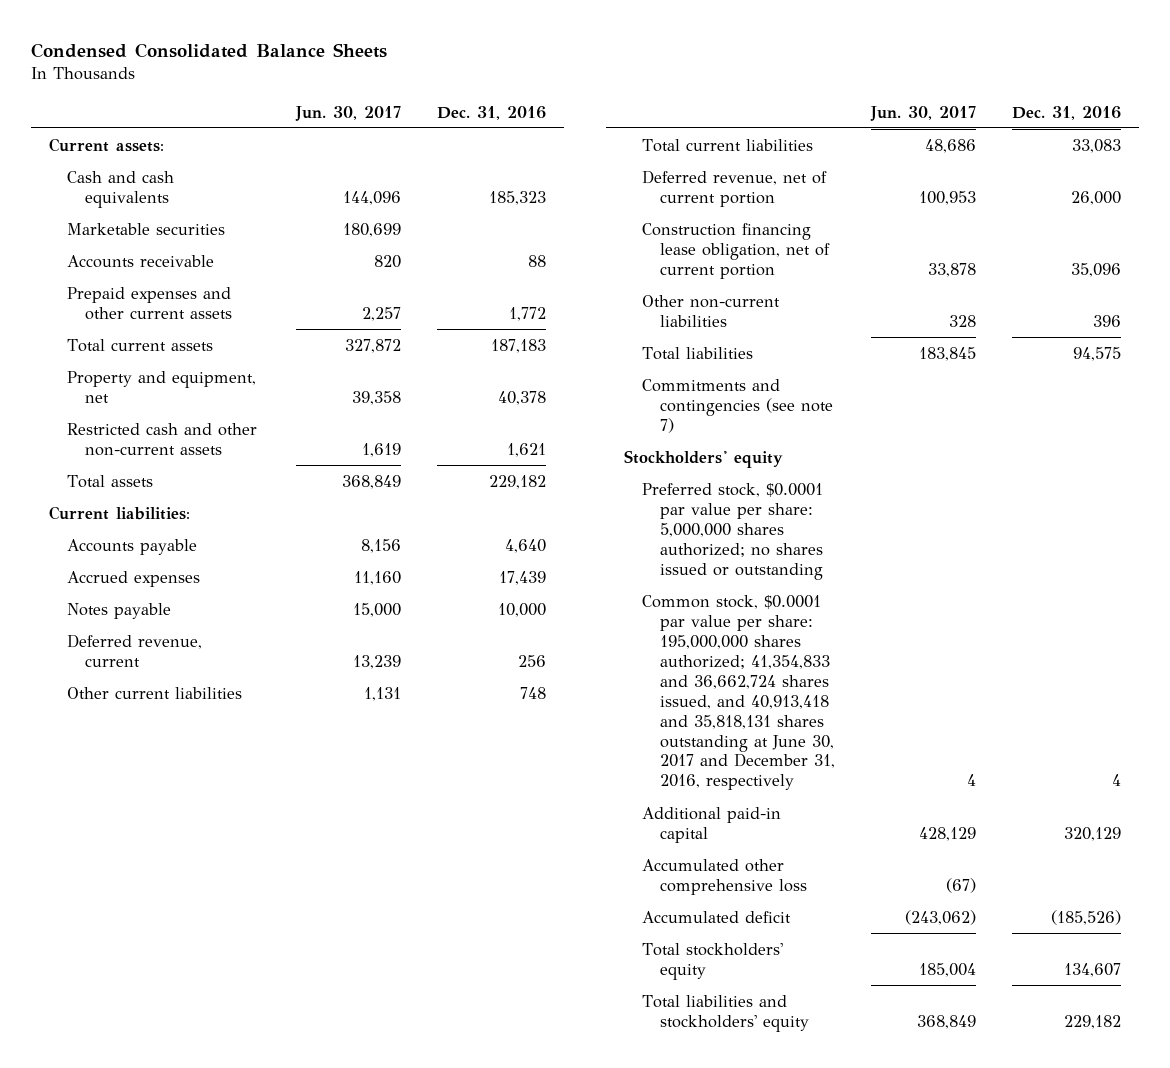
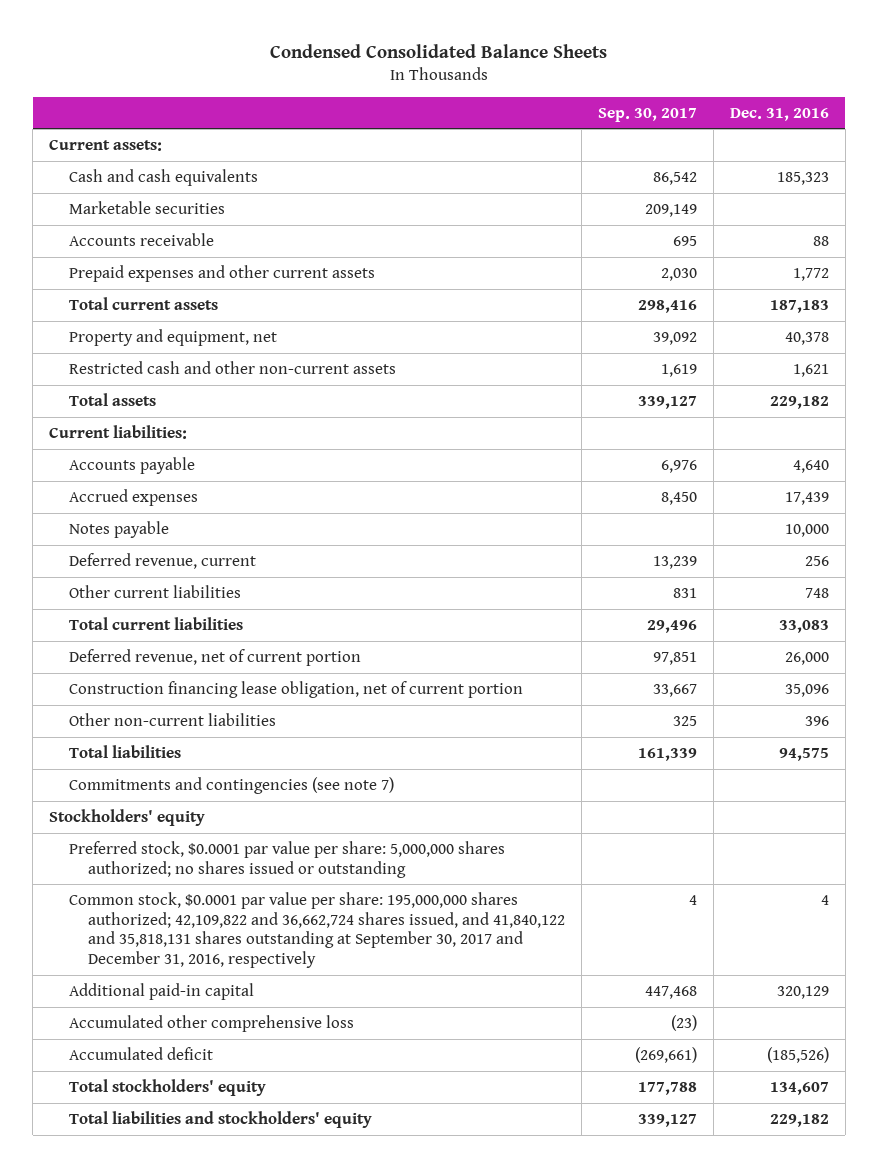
- | Jun. 30, 2017 | Dec. 31, 2016
+ | Sep. 30, 2017 | Dec. 31, 2016
- Common stock, $0.0001 par value per share: 195,000,000 shares authorized; 41,354,833 and 36,662,724 shares issued, and 40,913,418 and 35,818,131 shares outstanding at June 30, 2017 and December 31, 2016, respectively | 4 | 4
+ Common stock, $0.0001 par value per share: 195,000,000 shares authorized; 42,109,822 and 36,662,724 shares issued, and 41,840,122 and 35,818,131 shares outstanding at September 30, 2017 and December 31, 2016, respectively | 4 | 4

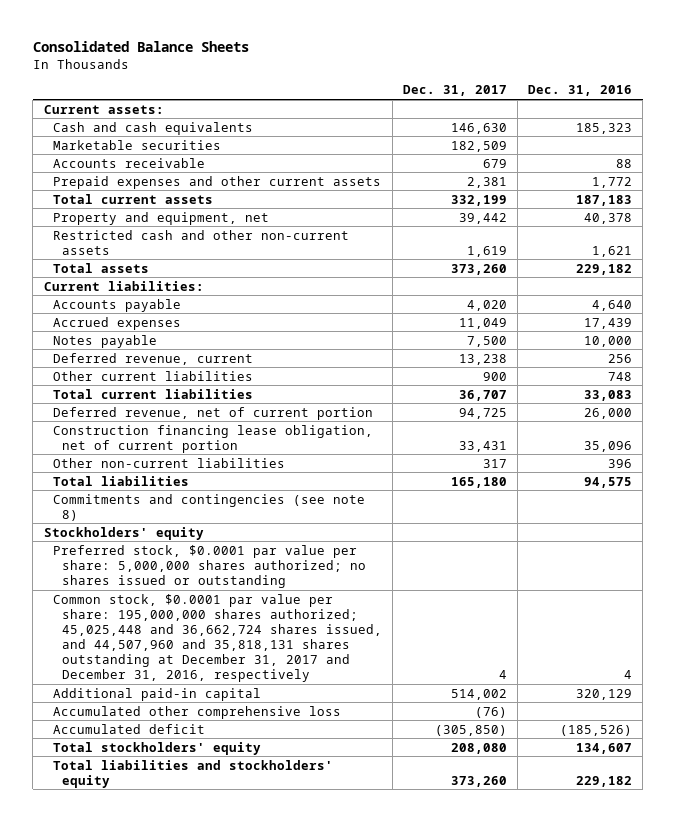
- Condensed Consolidated Balance Sheets
+ Consolidated Balance Sheets
- | Sep. 30, 2017 | Dec. 31, 2016
+ | Dec. 31, 2017 | Dec. 31, 2016
- Commitments and contingencies (see note 7)
+ Commitments and contingencies (see note 8)
- Common stock, $0.0001 par value per share: 195,000,000 shares authorized; 42,109,822 and 36,662,724 shares issued, and 41,840,122 and 35,818,131 shares outstanding at September 30, 2017 and December 31, 2016, respectively | 4 | 4
+ Common stock, $0.0001 par value per share: 195,000,000 shares authorized; 45,025,448 and 36,662,724 shares issued, and 44,507,960 and 35,818,131 shares outstanding at December 31, 2017 and December 31, 2016, respectively | 4 | 4

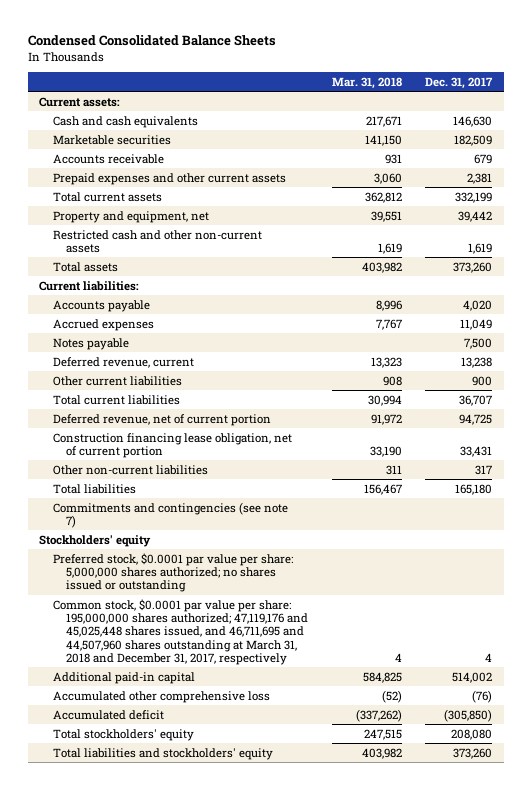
- Consolidated Balance Sheets
+ Condensed Consolidated Balance Sheets
- | Dec. 31, 2017 | Dec. 31, 2016
+ | Mar. 31, 2018 | Dec. 31, 2017
- Commitments and contingencies (see note 8)
+ Commitments and contingencies (see note 7)
- Common stock, $0.0001 par value per share: 195,000,000 shares authorized; 45,025,448 and 36,662,724 shares issued, and 44,507,960 and 35,818,131 shares outstanding at December 31, 2017 and December 31, 2016, respectively | 4 | 4
+ Common stock, $0.0001 par value per share: 195,000,000 shares authorized; 47,119,176 and 45,025,448 shares issued, and 46,711,695 and 44,507,960 shares outstanding at March 31, 2018 and December 31, 2017, respectively | 4 | 4

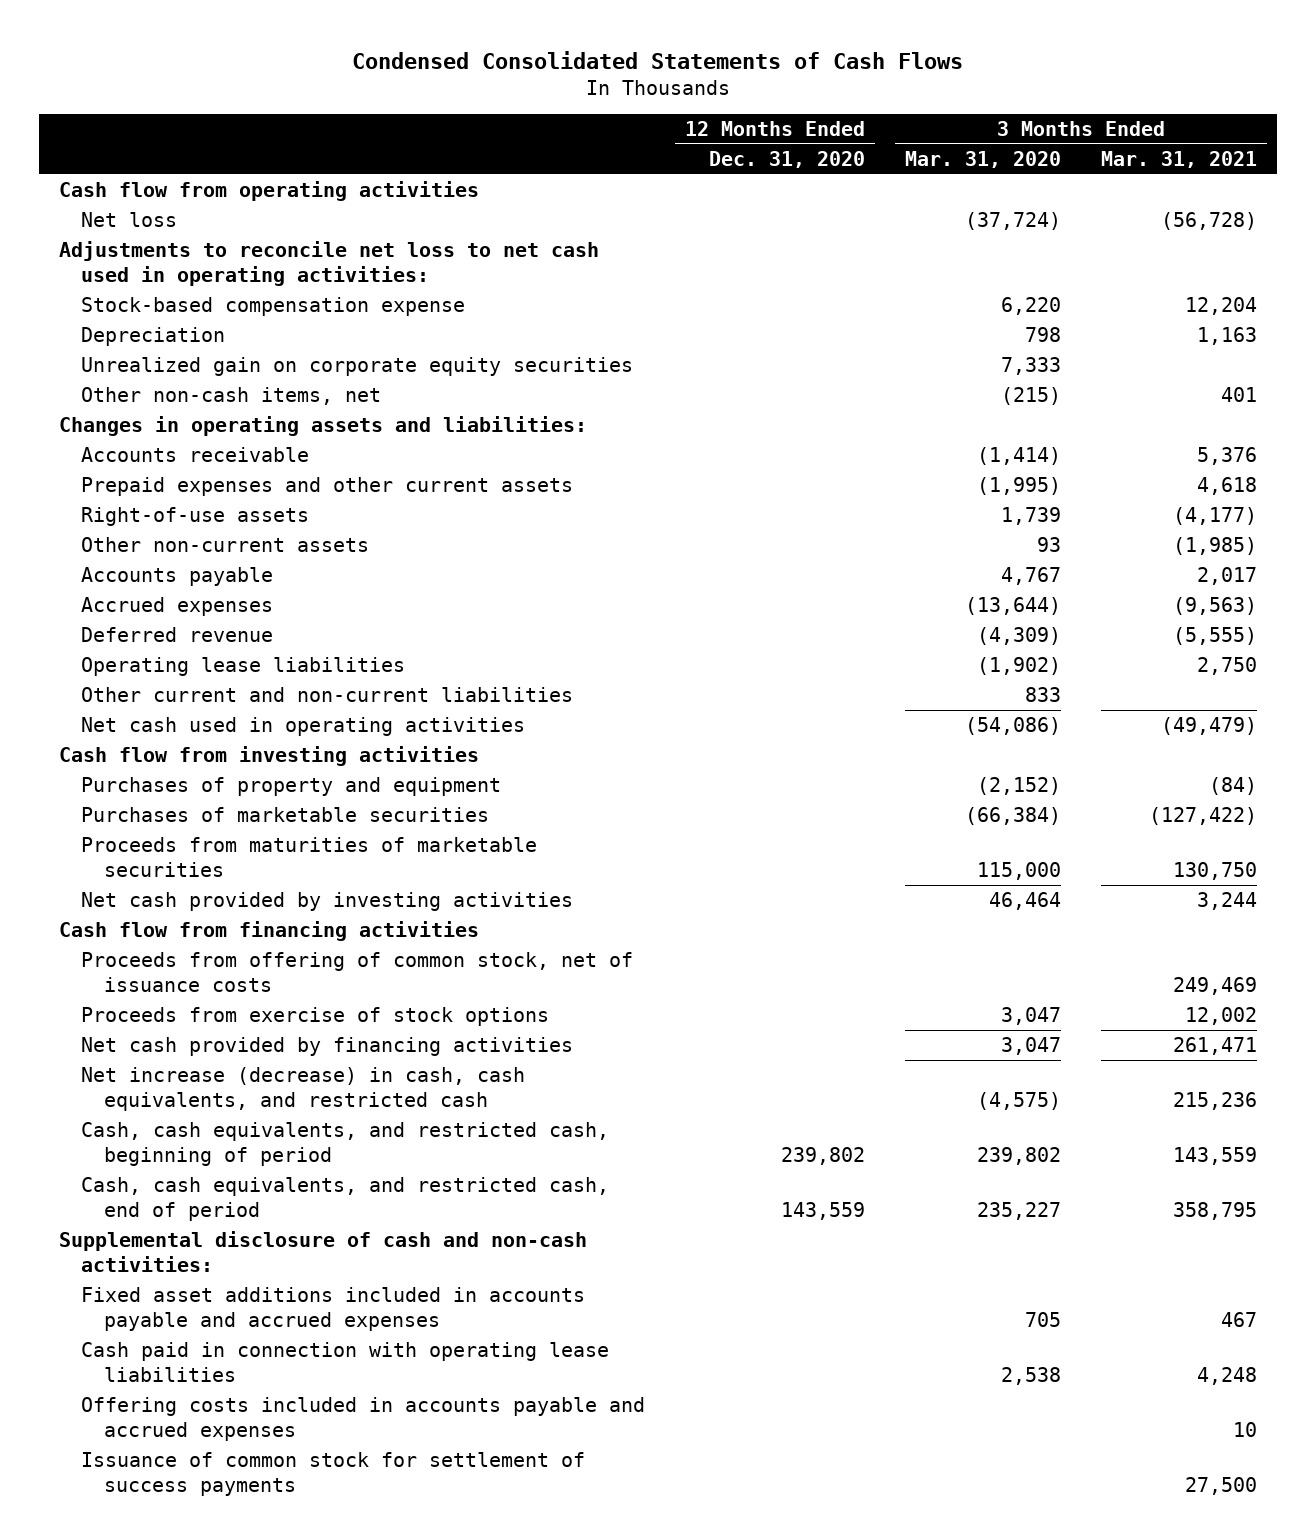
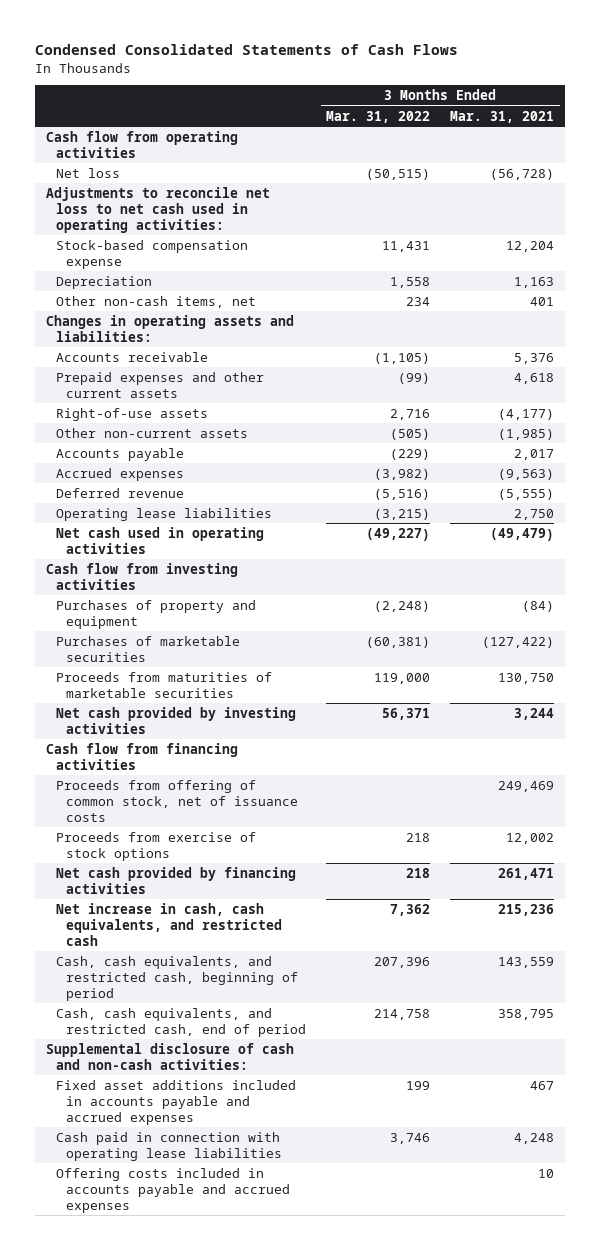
- | 12 Months Ended Dec. 31, 2020 | 3 Months Ended Mar. 31, 2020 | 3 Months Ended Mar. 31, 2021
+ | 3 Months Ended Mar. 31, 2022 | 3 Months Ended Mar. 31, 2021
- Unrealized gain on corporate equity securities | | 7,333 |
- Other current and non-current liabilities | | 833 |
- Net increase (decrease) in cash, cash equivalents, and restricted cash | | (4,575) | 215,236
+ Net increase in cash, cash equivalents, and restricted cash | 7,362 | 215,236
- Issuance of common stock for settlement of success payments | | | 27,500

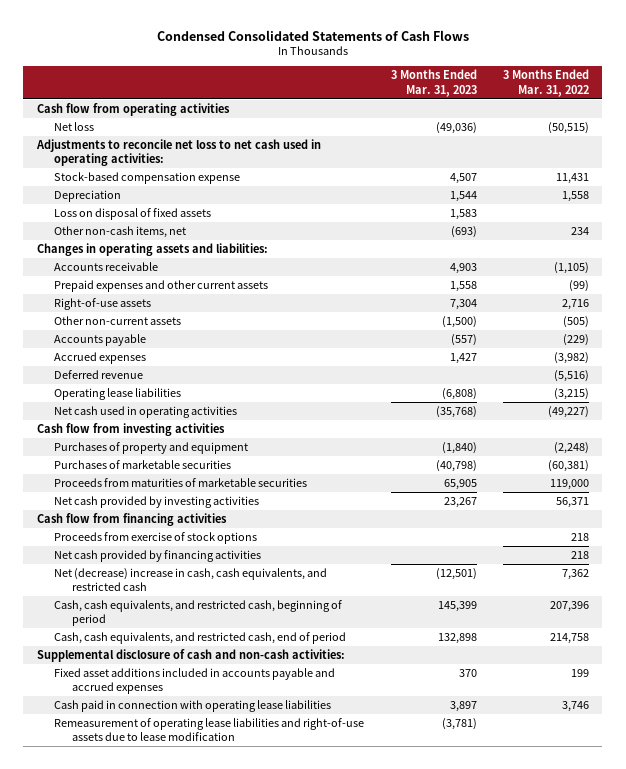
- | 3 Months Ended Mar. 31, 2022 | 3 Months Ended Mar. 31, 2021
+ | 3 Months Ended Mar. 31, 2023 | 3 Months Ended Mar. 31, 2022
+ Loss on disposal of fixed assets | 1,583 |
- Proceeds from offering of common stock, net of issuance costs | | 249,469
- Net increase in cash, cash equivalents, and restricted cash | 7,362 | 215,236
+ Net (decrease) increase in cash, cash equivalents, and restricted cash | (12,501) | 7,362
- Offering costs included in accounts payable and accrued expenses | | 10
+ Remeasurement of operating lease liabilities and right-of-use assets due to lease modification | (3,781) |

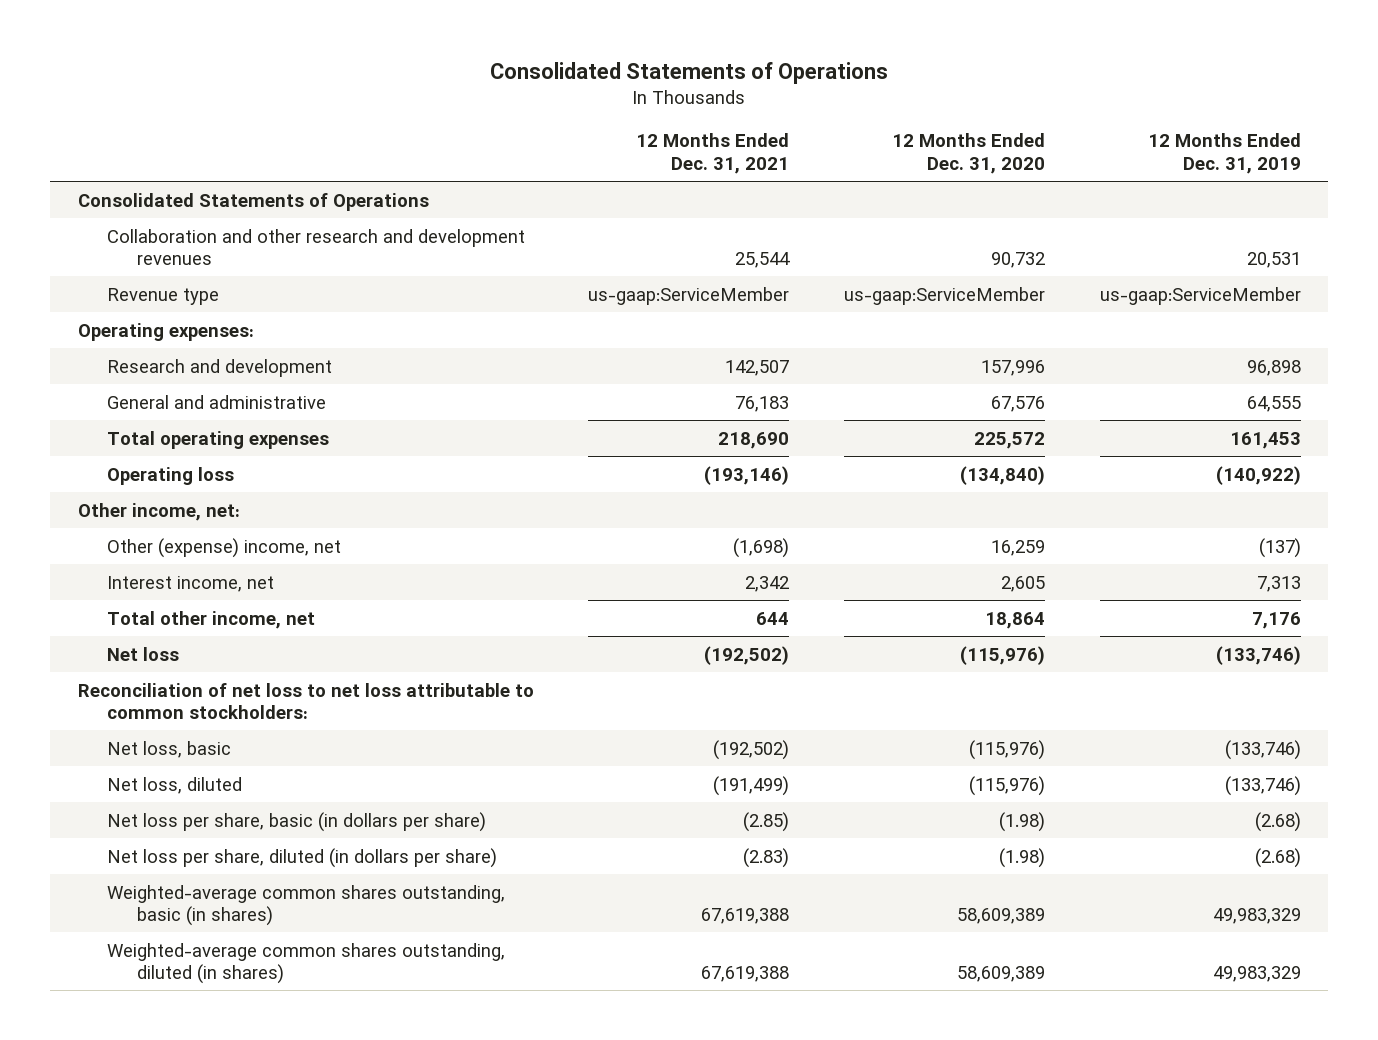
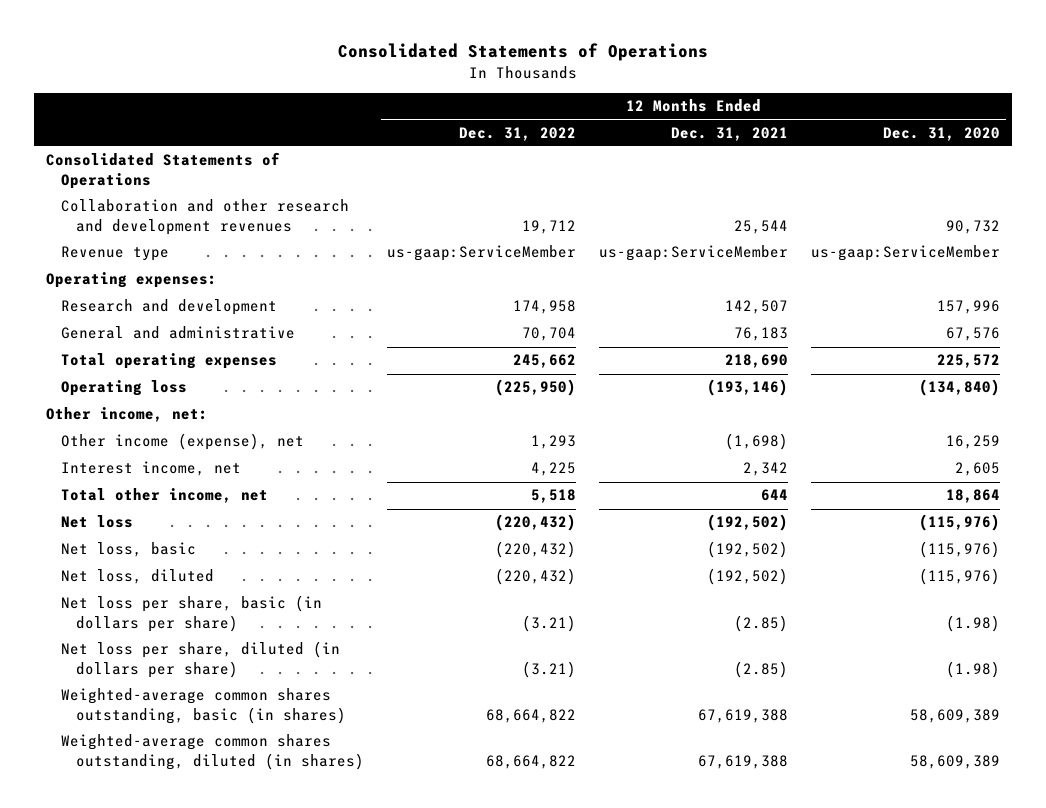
- | 12 Months Ended Dec. 31, 2021 | 12 Months Ended Dec. 31, 2020 | 12 Months Ended Dec. 31, 2019
+ | 12 Months Ended Dec. 31, 2022 | 12 Months Ended Dec. 31, 2021 | 12 Months Ended Dec. 31, 2020
- Other (expense) income, net | (1,698) | 16,259 | (137)
+ Other income (expense), net | 1,293 | (1,698) | 16,259
- Reconciliation of net loss to net loss attributable to common stockholders:
- Net loss, diluted | (191,499) | (115,976) | (133,746)
+ Net loss, diluted | (220,432) | (192,502) | (115,976)
- Net loss per share, diluted (in dollars per share) | (2.83) | (1.98) | (2.68)
+ Net loss per share, diluted (in dollars per share) | (3.21) | (2.85) | (1.98)

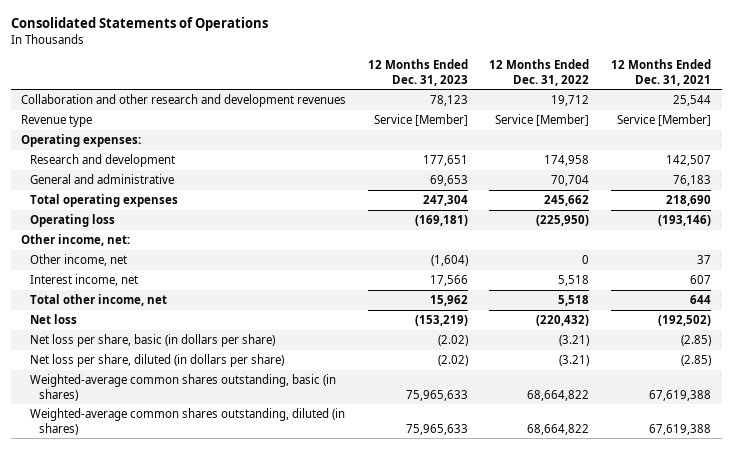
- | 12 Months Ended Dec. 31, 2022 | 12 Months Ended Dec. 31, 2021 | 12 Months Ended Dec. 31, 2020
+ | 12 Months Ended Dec. 31, 2023 | 12 Months Ended Dec. 31, 2022 | 12 Months Ended Dec. 31, 2021
- Consolidated Statements of Operations
- Revenue type | us-gaap:ServiceMember | us-gaap:ServiceMember | us-gaap:ServiceMember
+ Revenue type | Service [Member] | Service [Member] | Service [Member]
- Other income (expense), net | 1,293 | (1,698) | 16,259
- Interest income, net | 4,225 | 2,342 | 2,605
+ Other income, net | (1,604) | 0 | 37
+ Interest income, net | 17,566 | 5,518 | 607
- Net loss, basic | (220,432) | (192,502) | (115,976)
- Net loss, diluted | (220,432) | (192,502) | (115,976)

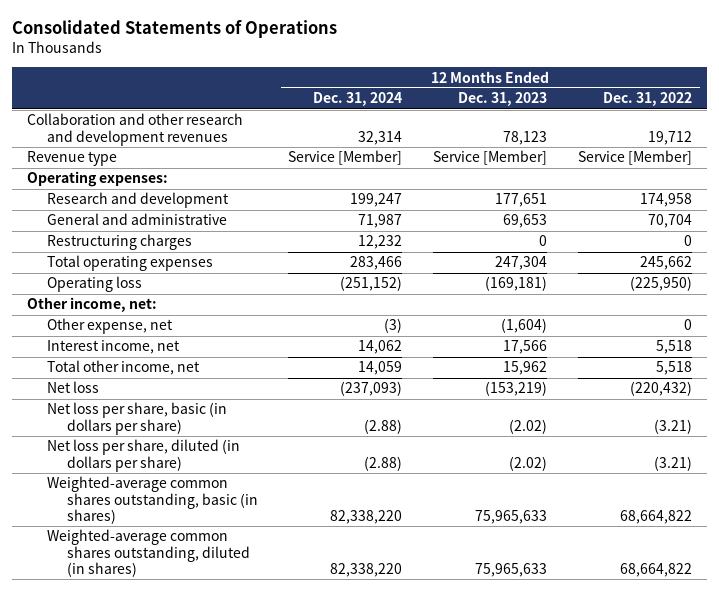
- | 12 Months Ended Dec. 31, 2023 | 12 Months Ended Dec. 31, 2022 | 12 Months Ended Dec. 31, 2021
+ | 12 Months Ended Dec. 31, 2024 | 12 Months Ended Dec. 31, 2023 | 12 Months Ended Dec. 31, 2022
+ Restructuring charges | 12,232 | 0 | 0
- Other income, net | (1,604) | 0 | 37
+ Other expense, net | (3) | (1,604) | 0

